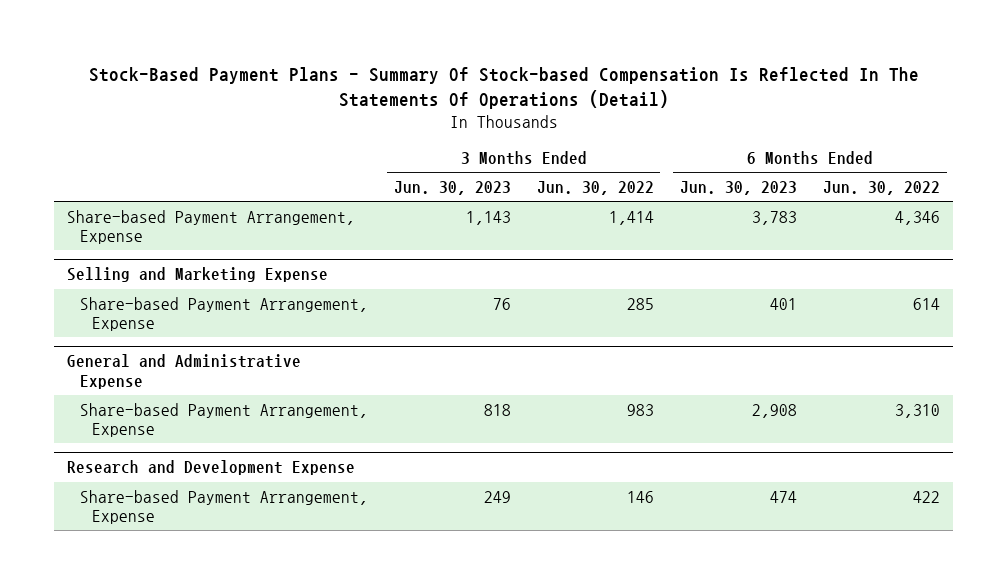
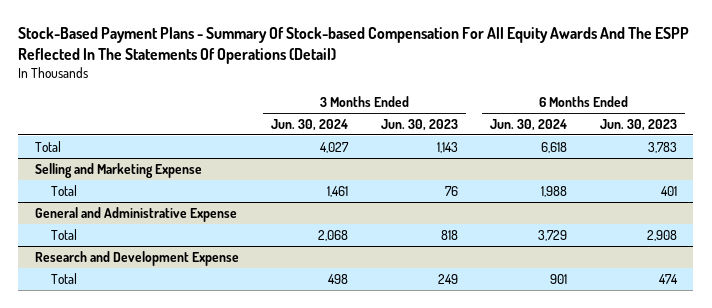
- Stock-Based Payment Plans - Summary Of Stock-based Compensation Is Reflected In The Statements Of Operations (Detail)
+ Stock-Based Payment Plans - Summary Of Stock-based Compensation For All Equity Awards And The ESPP Reflected In The Statements Of Operations (Detail)
- | 3 Months Ended Jun. 30, 2023 | 3 Months Ended Jun. 30, 2022 | 6 Months Ended Jun. 30, 2023 | 6 Months Ended Jun. 30, 2022
+ | 3 Months Ended Jun. 30, 2024 | 3 Months Ended Jun. 30, 2023 | 6 Months Ended Jun. 30, 2024 | 6 Months Ended Jun. 30, 2023
- Share-based Payment Arrangement, Expense | 1,143 | 1,414 | 3,783 | 4,346
+ Total | 4,027 | 1,143 | 6,618 | 3,783
@ Selling and Marketing Expense
- Share-based Payment Arrangement, Expense | 76 | 285 | 401 | 614
+ Total | 1,461 | 76 | 1,988 | 401
@ General and Administrative Expense
- Share-based Payment Arrangement, Expense | 818 | 983 | 2,908 | 3,310
+ Total | 2,068 | 818 | 3,729 | 2,908
@ Research and Development Expense
- Share-based Payment Arrangement, Expense | 249 | 146 | 474 | 422
+ Total | 498 | 249 | 901 | 474

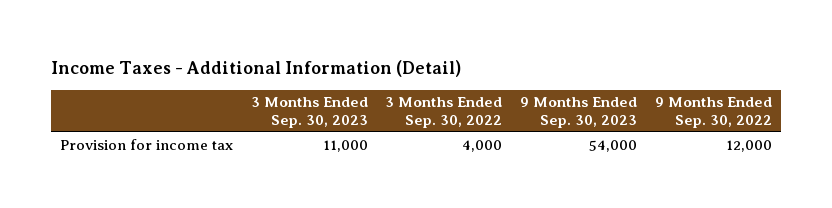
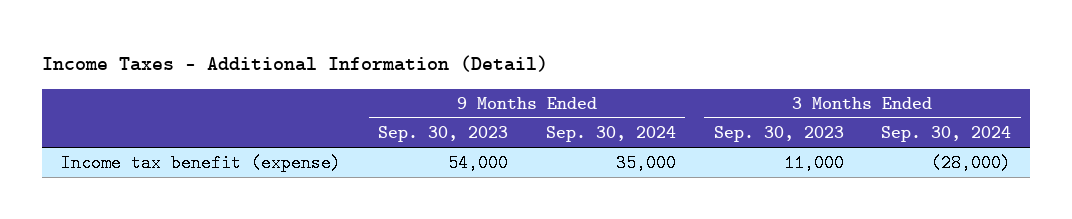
- | 3 Months Ended Sep. 30, 2023 | 3 Months Ended Sep. 30, 2022 | 9 Months Ended Sep. 30, 2023 | 9 Months Ended Sep. 30, 2022
+ | 9 Months Ended Sep. 30, 2023 | 9 Months Ended Sep. 30, 2024 | 3 Months Ended Sep. 30, 2023 | 3 Months Ended Sep. 30, 2024
- Provision for income tax | 11,000 | 4,000 | 54,000 | 12,000
+ Income tax benefit (expense) | 54,000 | 35,000 | 11,000 | (28,000)

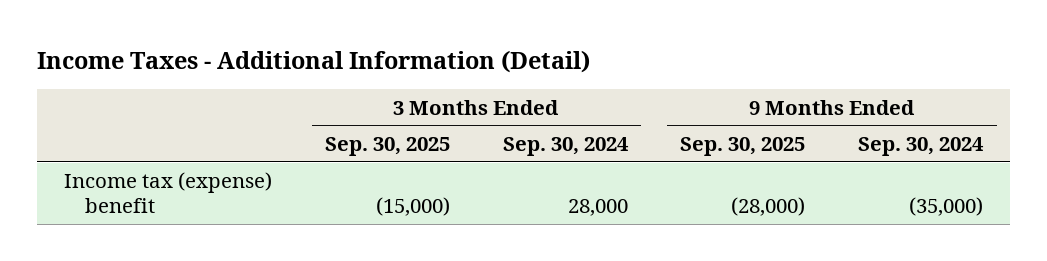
- | 9 Months Ended Sep. 30, 2023 | 9 Months Ended Sep. 30, 2024 | 3 Months Ended Sep. 30, 2023 | 3 Months Ended Sep. 30, 2024
+ | 3 Months Ended Sep. 30, 2025 | 3 Months Ended Sep. 30, 2024 | 9 Months Ended Sep. 30, 2025 | 9 Months Ended Sep. 30, 2024
- Income tax benefit (expense) | 54,000 | 35,000 | 11,000 | (28,000)
+ Income tax (expense) benefit | (15,000) | 28,000 | (28,000) | (35,000)

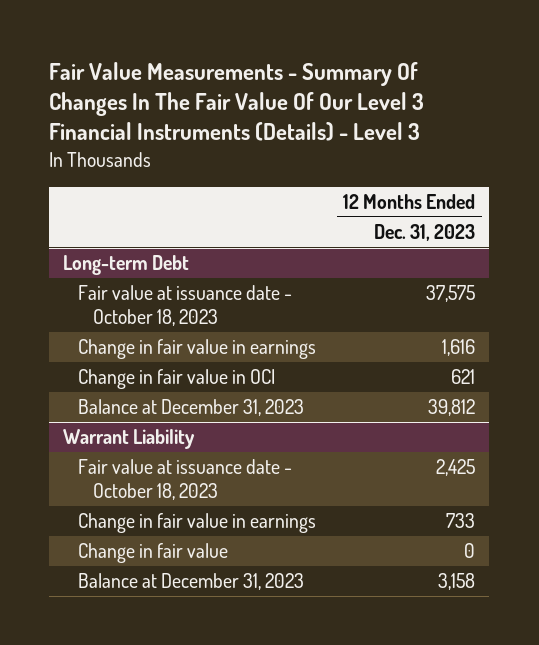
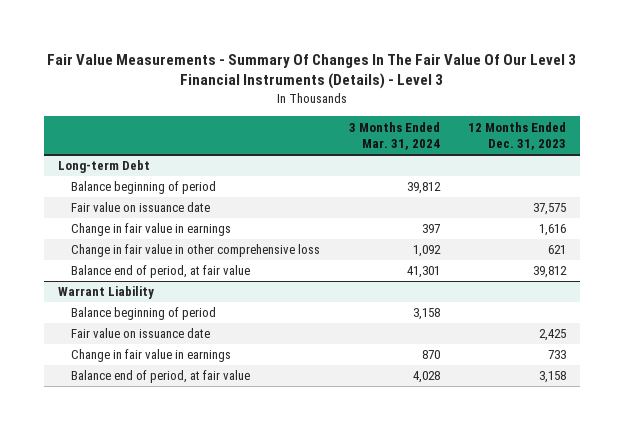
- | 12 Months Ended Dec. 31, 2023
+ | 3 Months Ended Mar. 31, 2024 | 12 Months Ended Dec. 31, 2023
@ Long-term Debt
- Fair value at issuance date - October 18, 2023 | 37,575
+ Balance beginning of period | 39,812 |
+ Fair value on issuance date | | 37,575
- Change in fair value in OCI | 621
- Balance at December 31, 2023 | 39,812
+ Change in fair value in other comprehensive loss | 1,092 | 621
+ Balance end of period, at fair value | 41,301 | 39,812
@ Warrant Liability
- Fair value at issuance date - October 18, 2023 | 2,425
+ Balance beginning of period | 3,158 |
+ Fair value on issuance date | | 2,425
- Change in fair value | 0
- Balance at December 31, 2023 | 3,158
+ Balance end of period, at fair value | 4,028 | 3,158

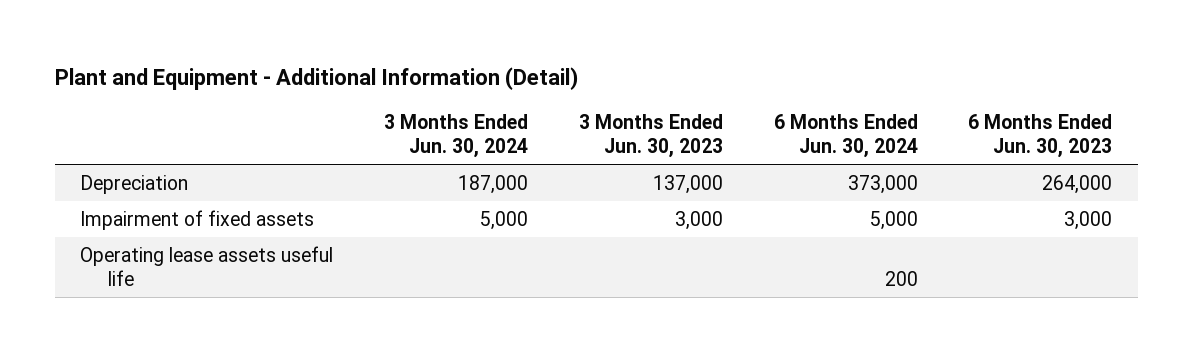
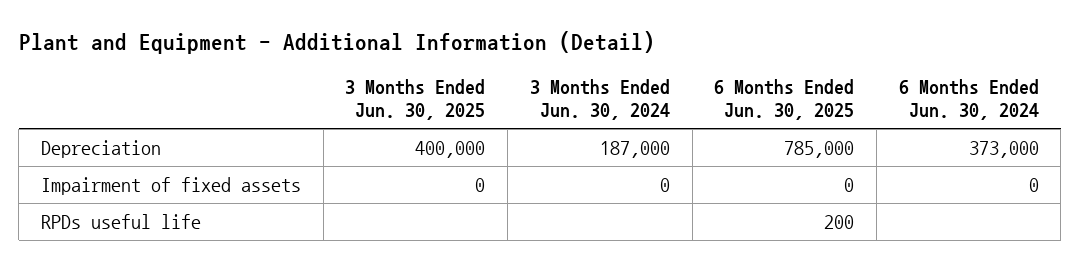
- | 3 Months Ended Jun. 30, 2024 | 3 Months Ended Jun. 30, 2023 | 6 Months Ended Jun. 30, 2024 | 6 Months Ended Jun. 30, 2023
+ | 3 Months Ended Jun. 30, 2025 | 3 Months Ended Jun. 30, 2024 | 6 Months Ended Jun. 30, 2025 | 6 Months Ended Jun. 30, 2024
- Impairment of fixed assets | 5,000 | 3,000 | 5,000 | 3,000
- Operating lease assets useful life | | | 200 |
+ Impairment of fixed assets | 0 | 0 | 0 | 0
+ RPDs useful life | | | 200 |

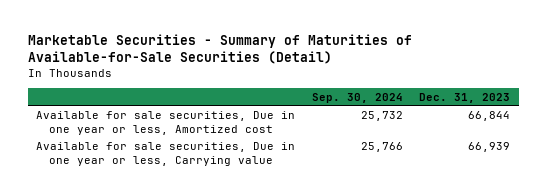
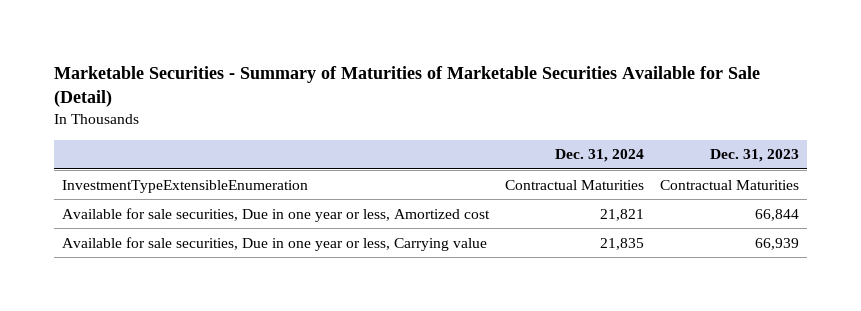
- Marketable Securities - Summary of Maturities of Available-for-Sale Securities (Detail)
+ Marketable Securities - Summary of Maturities of Marketable Securities Available for Sale (Detail)
- | Sep. 30, 2024 | Dec. 31, 2023
+ | Dec. 31, 2024 | Dec. 31, 2023
+ InvestmentTypeExtensibleEnumeration | Contractual Maturities | Contractual Maturities

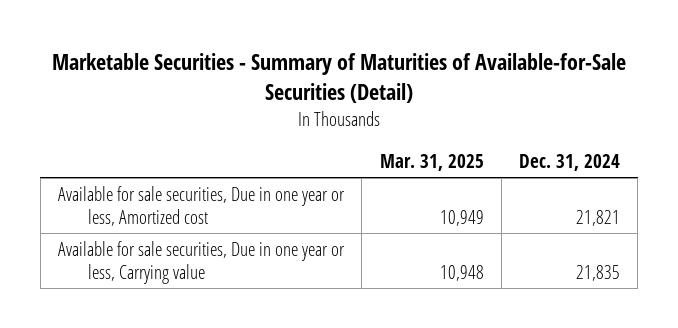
- Marketable Securities - Summary of Maturities of Marketable Securities Available for Sale (Detail)
+ Marketable Securities - Summary of Maturities of Available-for-Sale Securities (Detail)
- | Dec. 31, 2024 | Dec. 31, 2023
+ | Mar. 31, 2025 | Dec. 31, 2024
- InvestmentTypeExtensibleEnumeration | Contractual Maturities | Contractual Maturities

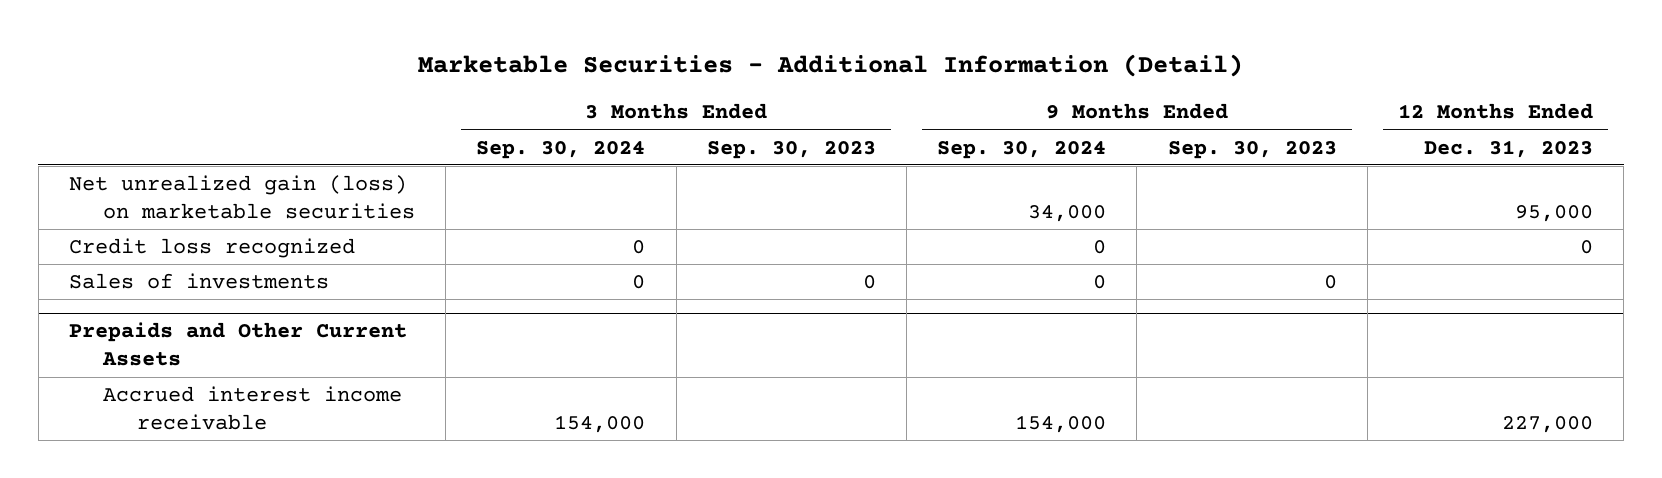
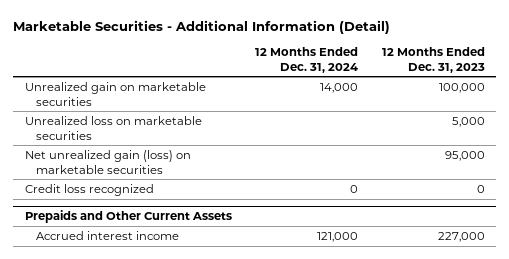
- | 3 Months Ended Sep. 30, 2024 | 3 Months Ended Sep. 30, 2023 | 9 Months Ended Sep. 30, 2024 | 9 Months Ended Sep. 30, 2023 | 12 Months Ended Dec. 31, 2023
+ | 12 Months Ended Dec. 31, 2024 | 12 Months Ended Dec. 31, 2023
+ Unrealized gain on marketable securities | 14,000 | 100,000
+ Unrealized loss on marketable securities | | 5,000
- Sales of investments | 0 | 0 | 0 | 0 |
@ Prepaids and Other Current Assets
- Accrued interest income receivable | 154,000 | | 154,000 | | 227,000
+ Accrued interest income | 121,000 | 227,000

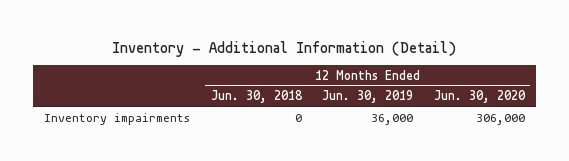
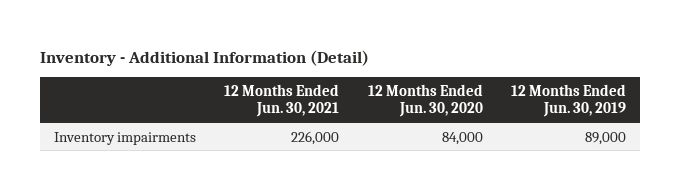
- | 12 Months Ended Jun. 30, 2018 | 12 Months Ended Jun. 30, 2019 | 12 Months Ended Jun. 30, 2020
+ | 12 Months Ended Jun. 30, 2021 | 12 Months Ended Jun. 30, 2020 | 12 Months Ended Jun. 30, 2019
- Inventory impairments | 0 | 36,000 | 306,000
+ Inventory impairments | 226,000 | 84,000 | 89,000

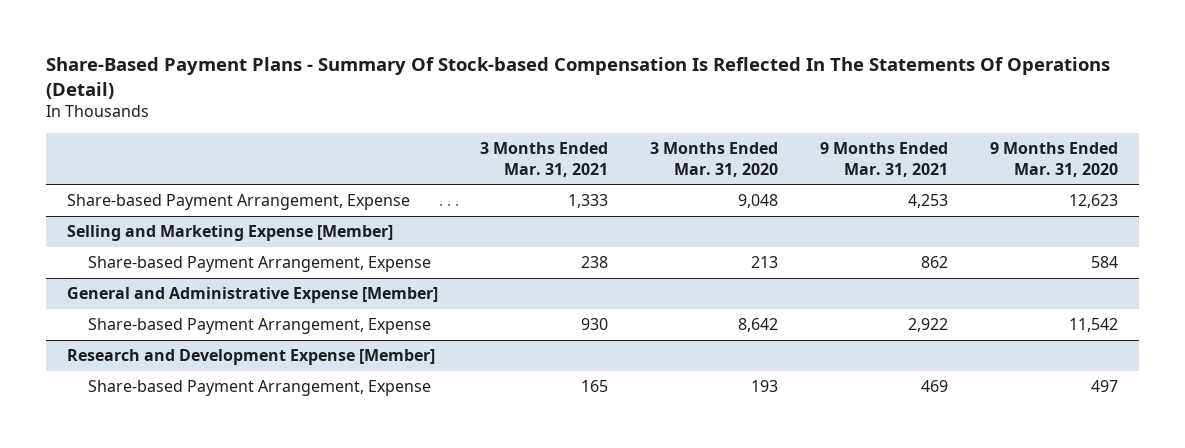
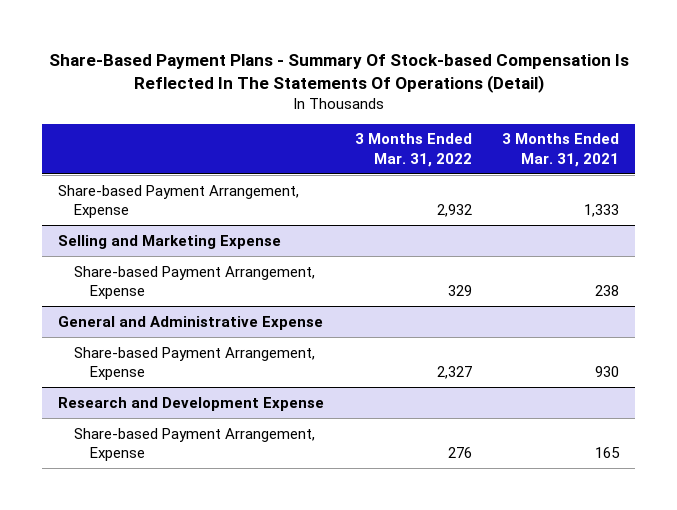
- | 3 Months Ended Mar. 31, 2021 | 3 Months Ended Mar. 31, 2020 | 9 Months Ended Mar. 31, 2021 | 9 Months Ended Mar. 31, 2020
+ | 3 Months Ended Mar. 31, 2022 | 3 Months Ended Mar. 31, 2021
- Selling and Marketing Expense [Member]
+ Selling and Marketing Expense
- General and Administrative Expense [Member]
+ General and Administrative Expense
- Research and Development Expense [Member]
+ Research and Development Expense

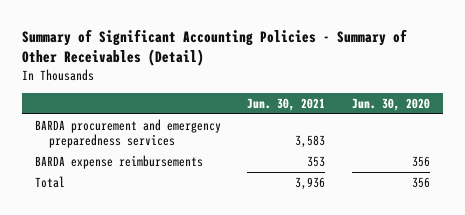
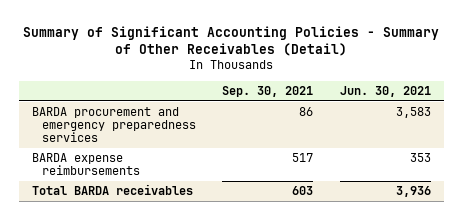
- | Jun. 30, 2021 | Jun. 30, 2020
+ | Sep. 30, 2021 | Jun. 30, 2021
- Total | 3,936 | 356
+ Total BARDA receivables | 603 | 3,936

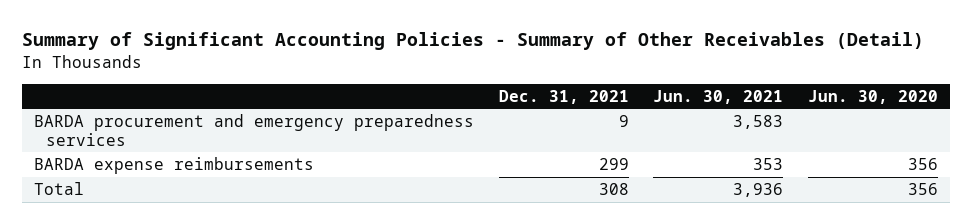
- | Sep. 30, 2021 | Jun. 30, 2021
+ | Dec. 31, 2021 | Jun. 30, 2021 | Jun. 30, 2020
- Total BARDA receivables | 603 | 3,936
+ Total | 308 | 3,936 | 356

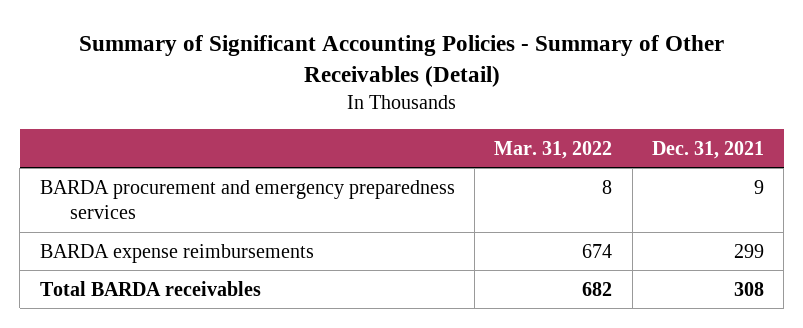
- | Dec. 31, 2021 | Jun. 30, 2021 | Jun. 30, 2020
+ | Mar. 31, 2022 | Dec. 31, 2021
- Total | 308 | 3,936 | 356
+ Total BARDA receivables | 682 | 308

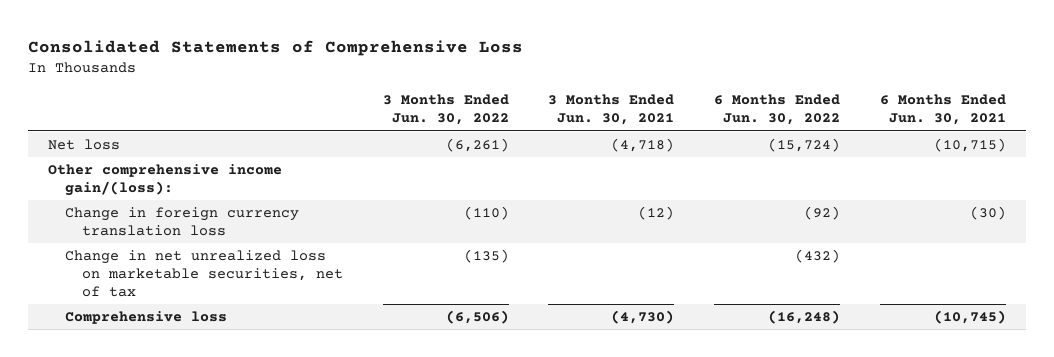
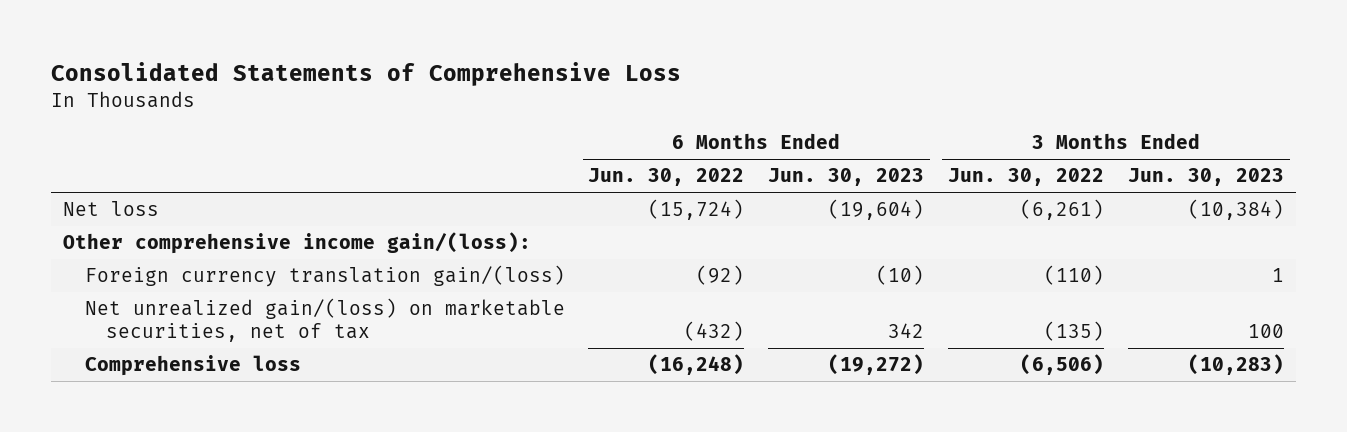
- | 3 Months Ended Jun. 30, 2022 | 3 Months Ended Jun. 30, 2021 | 6 Months Ended Jun. 30, 2022 | 6 Months Ended Jun. 30, 2021
+ | 6 Months Ended Jun. 30, 2022 | 6 Months Ended Jun. 30, 2023 | 3 Months Ended Jun. 30, 2022 | 3 Months Ended Jun. 30, 2023
- Change in foreign currency translation loss | (110) | (12) | (92) | (30)
- Change in net unrealized loss on marketable securities, net of tax | (135) | | (432) |
+ Foreign currency translation gain/(loss) | (92) | (10) | (110) | 1
+ Net unrealized gain/(loss) on marketable securities, net of tax | (432) | 342 | (135) | 100

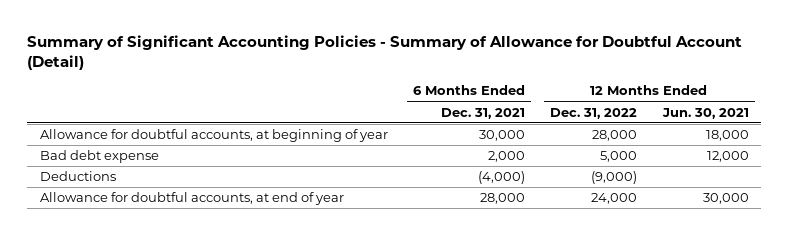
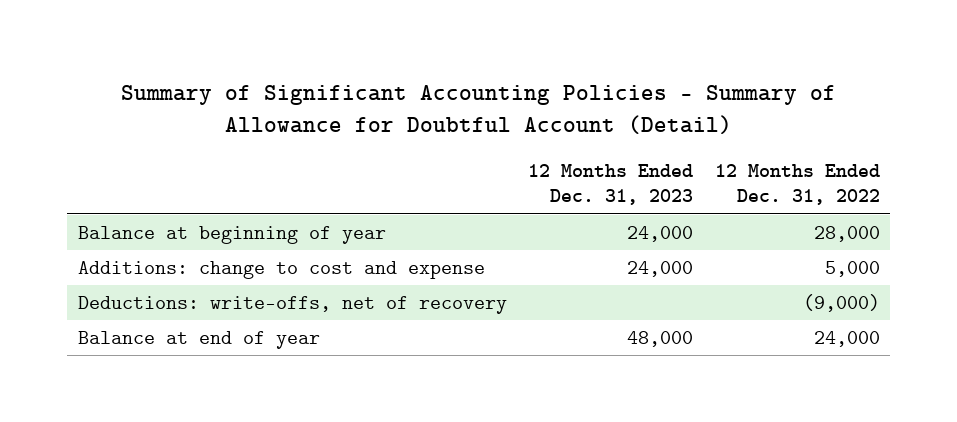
- | 6 Months Ended Dec. 31, 2021 | 12 Months Ended Dec. 31, 2022 | 12 Months Ended Jun. 30, 2021
+ | 12 Months Ended Dec. 31, 2023 | 12 Months Ended Dec. 31, 2022
- Allowance for doubtful accounts, at beginning of year | 30,000 | 28,000 | 18,000
- Bad debt expense | 2,000 | 5,000 | 12,000
- Deductions | (4,000) | (9,000) |
- Allowance for doubtful accounts, at end of year | 28,000 | 24,000 | 30,000
+ Balance at beginning of year | 24,000 | 28,000
+ Additions: change to cost and expense | 24,000 | 5,000
+ Deductions: write-offs, net of recovery | | (9,000)
+ Balance at end of year | 48,000 | 24,000

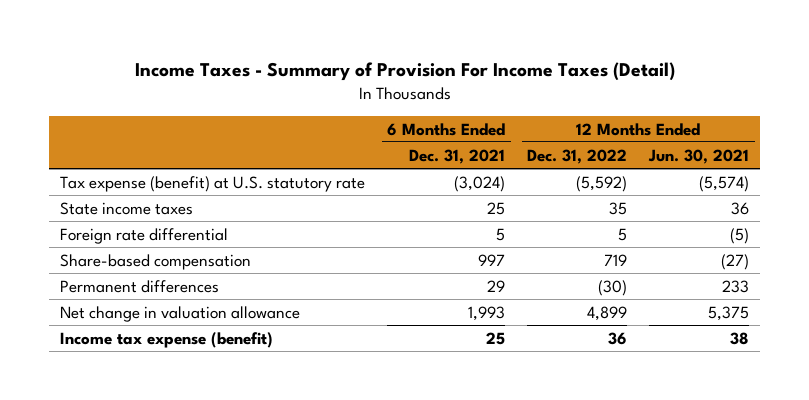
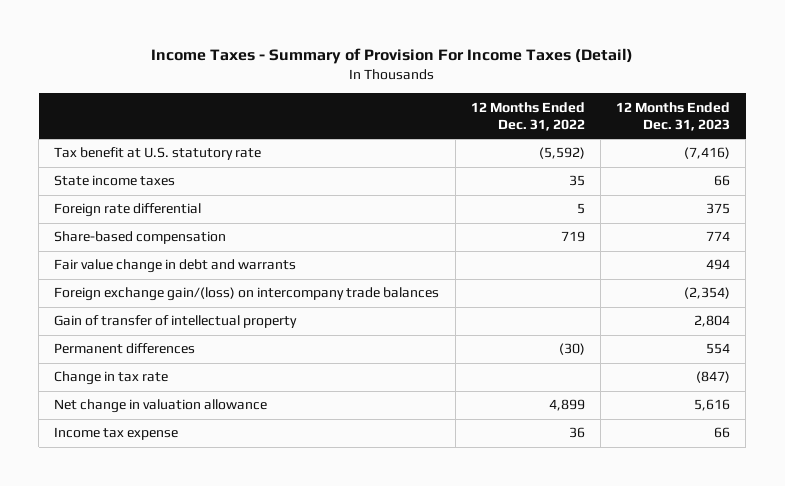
- | 6 Months Ended Dec. 31, 2021 | 12 Months Ended Dec. 31, 2022 | 12 Months Ended Jun. 30, 2021
+ | 12 Months Ended Dec. 31, 2022 | 12 Months Ended Dec. 31, 2023
- Tax expense (benefit) at U.S. statutory rate | (3,024) | (5,592) | (5,574)
+ Tax benefit at U.S. statutory rate | (5,592) | (7,416)
+ Fair value change in debt and warrants | | 494
+ Foreign exchange gain/(loss) on intercompany trade balances | | (2,354)
+ Gain of transfer of intellectual property | | 2,804
+ Change in tax rate | | (847)
- Income tax expense (benefit) | 25 | 36 | 38
+ Income tax expense | 36 | 66

